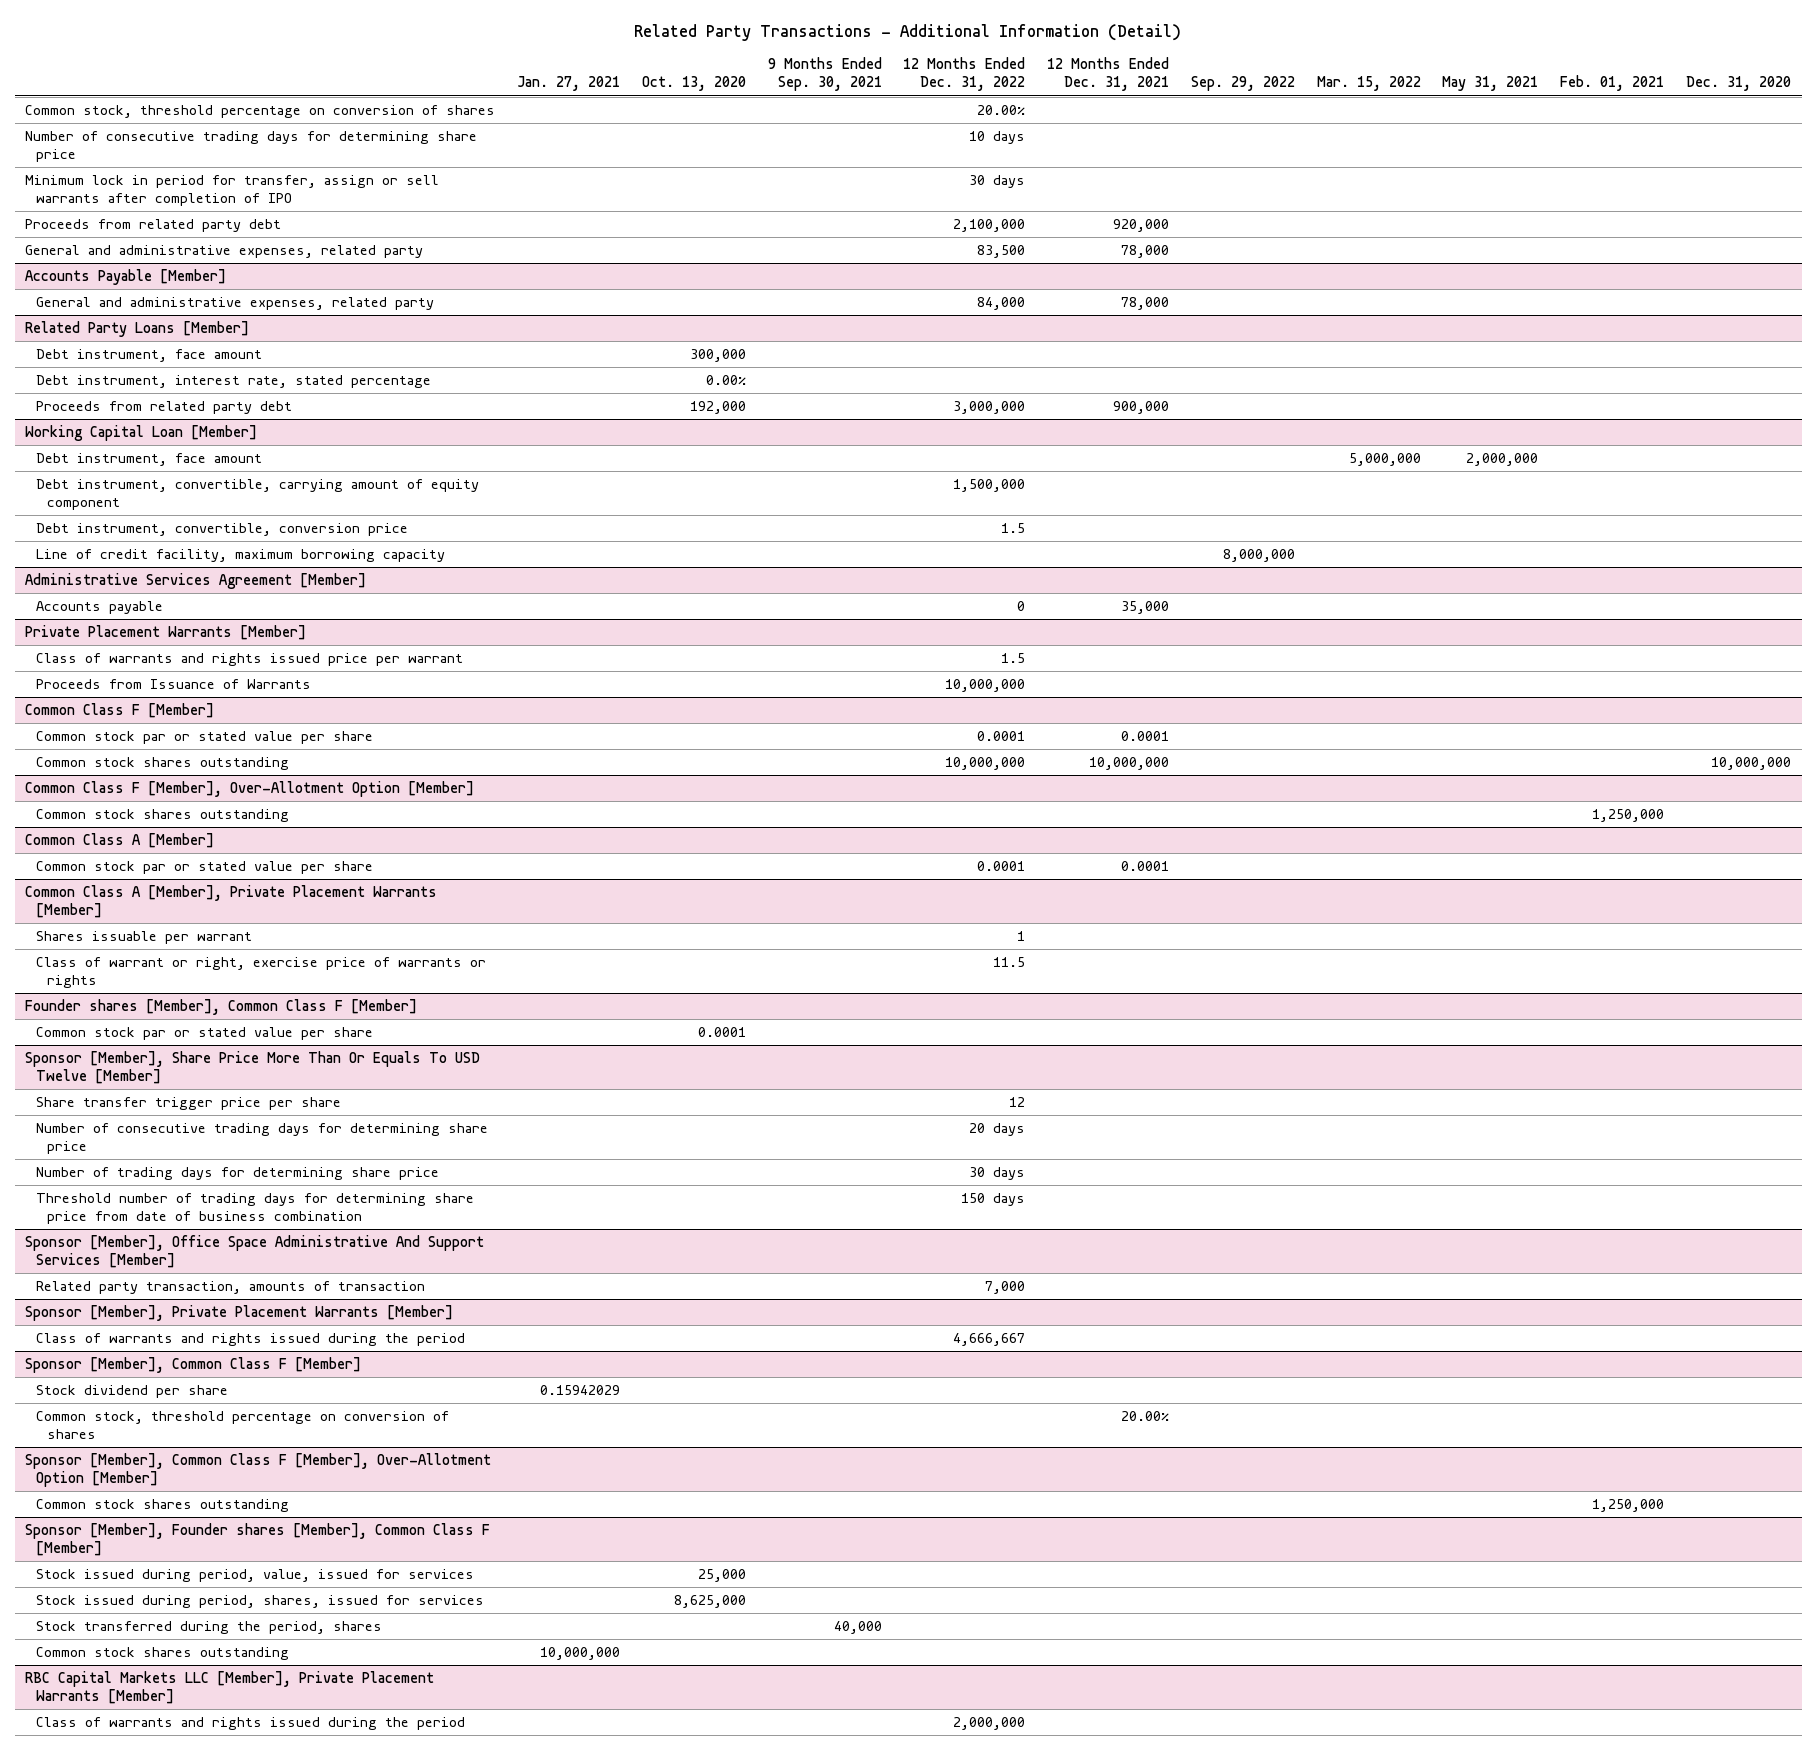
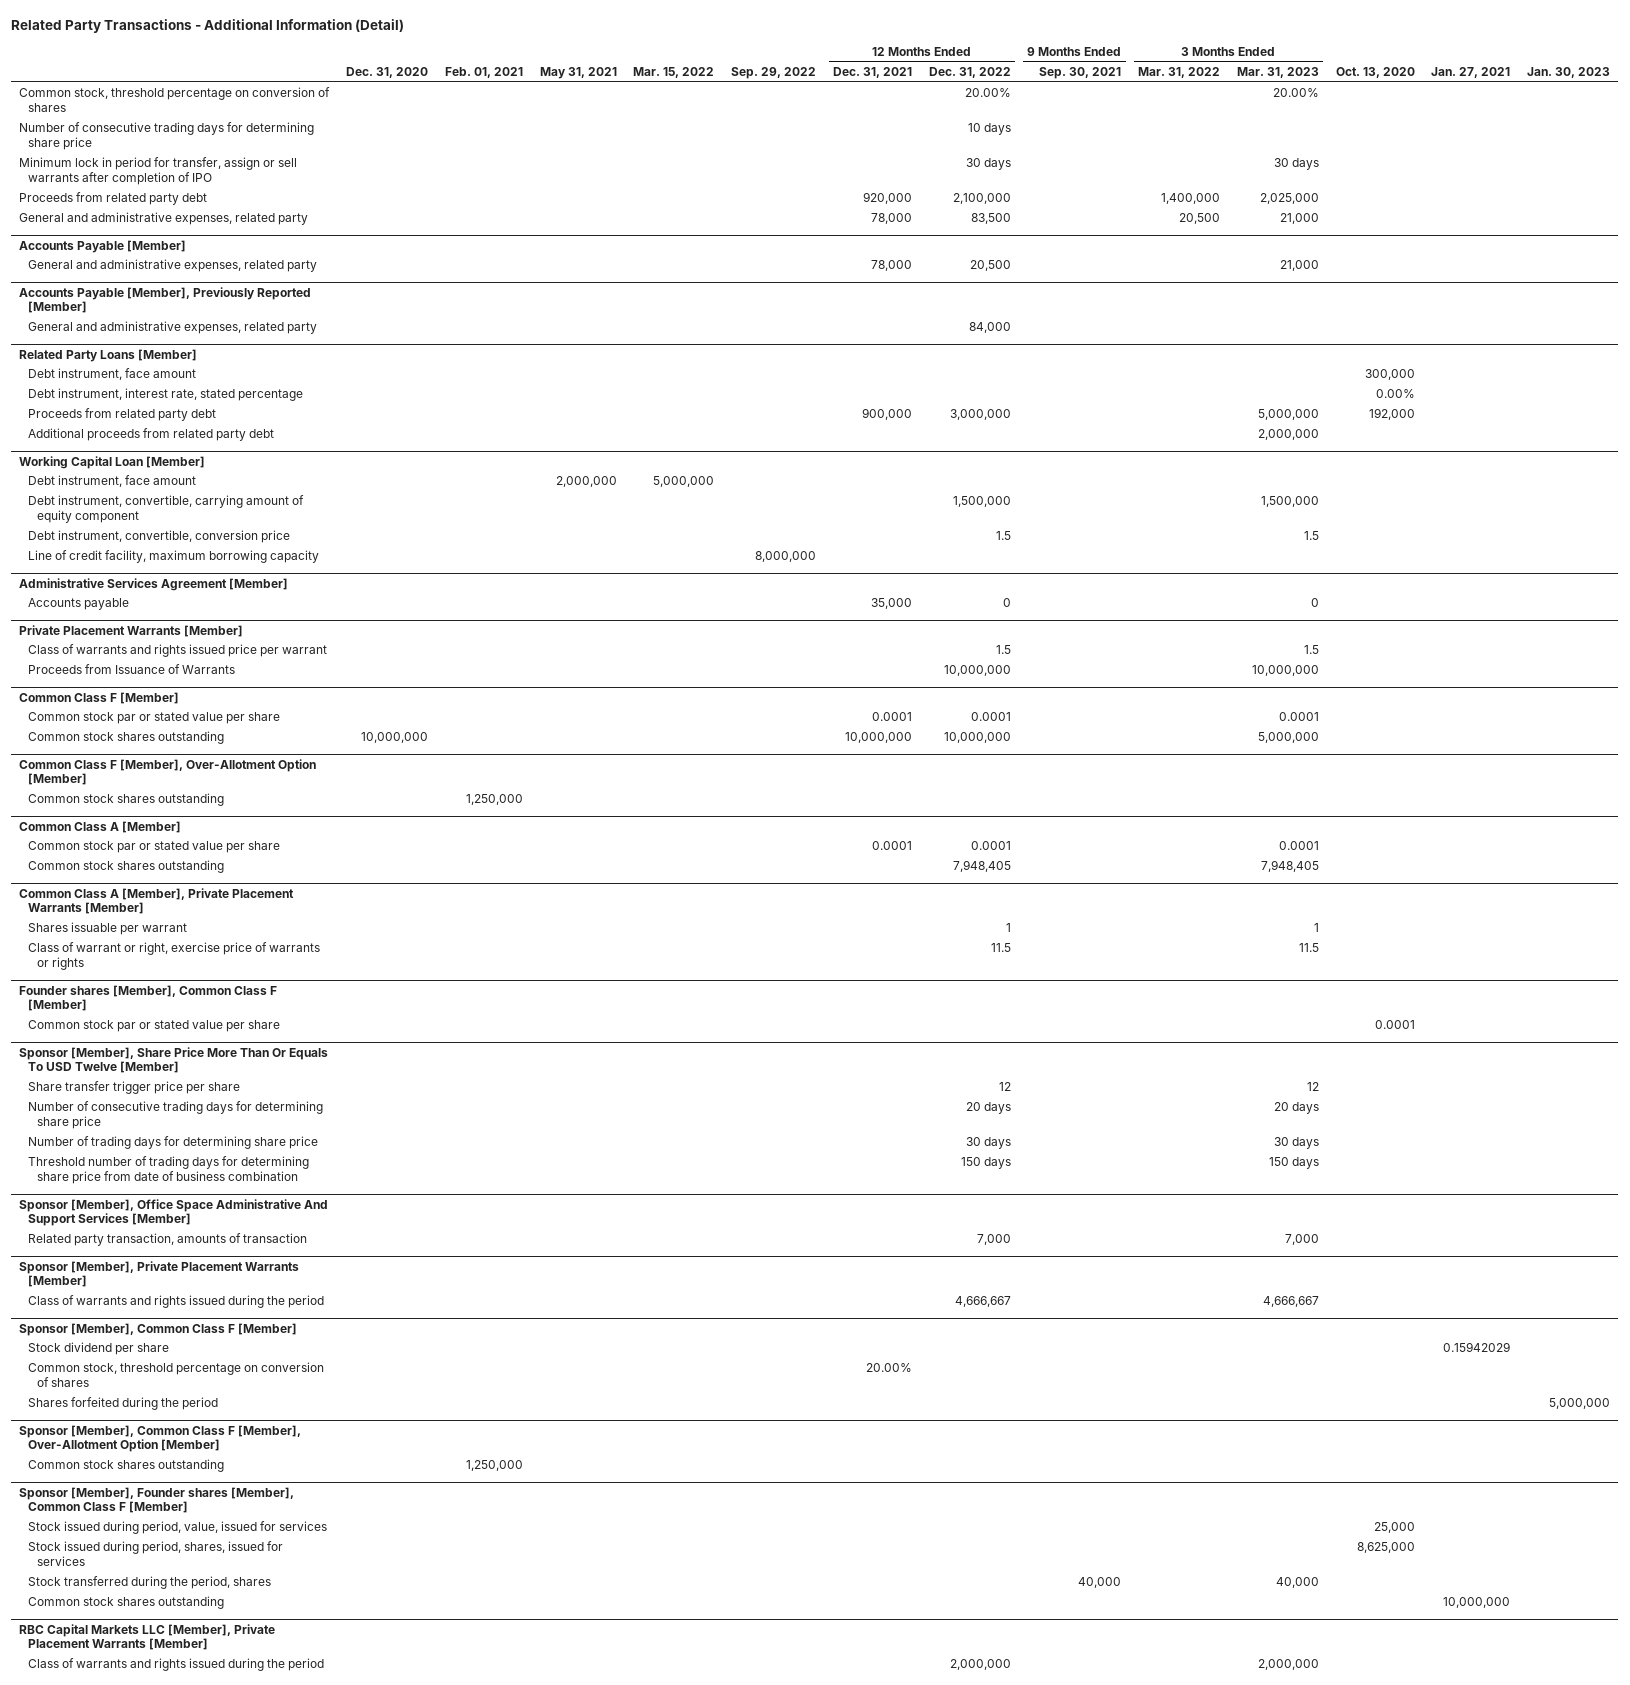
- | Jan. 27, 2021 | Oct. 13, 2020 | 9 Months Ended Sep. 30, 2021 | 12 Months Ended Dec. 31, 2022 | 12 Months Ended Dec. 31, 2021 | Sep. 29, 2022 | Mar. 15, 2022 | May 31, 2021 | Feb. 01, 2021 | Dec. 31, 2020
+ | Dec. 31, 2020 | Feb. 01, 2021 | May 31, 2021 | Mar. 15, 2022 | Sep. 29, 2022 | 12 Months Ended Dec. 31, 2021 | 12 Months Ended Dec. 31, 2022 | 9 Months Ended Sep. 30, 2021 | 3 Months Ended Mar. 31, 2022 | 3 Months Ended Mar. 31, 2023 | Oct. 13, 2020 | Jan. 27, 2021 | Jan. 30, 2023
@ Accounts Payable [Member]
- General and administrative expenses, related party | | | | 84,000 | 78,000 | | | | |
+ General and administrative expenses, related party | | | | | | 78,000 | 20,500 | | | 21,000 | | |
+ Accounts Payable [Member], Previously Reported [Member]
+ General and administrative expenses, related party | | | | | | | 84,000 | | | | | |
@ Related Party Loans [Member]
+ Additional proceeds from related party debt | | | | | | | | | | 2,000,000 | | |
@ Common Class A [Member]
+ Common stock shares outstanding | | | | | | | 7,948,405 | | | 7,948,405 | | |
@ Sponsor [Member], Common Class F [Member]
+ Shares forfeited during the period | | | | | | | | | | | | | 5,000,000

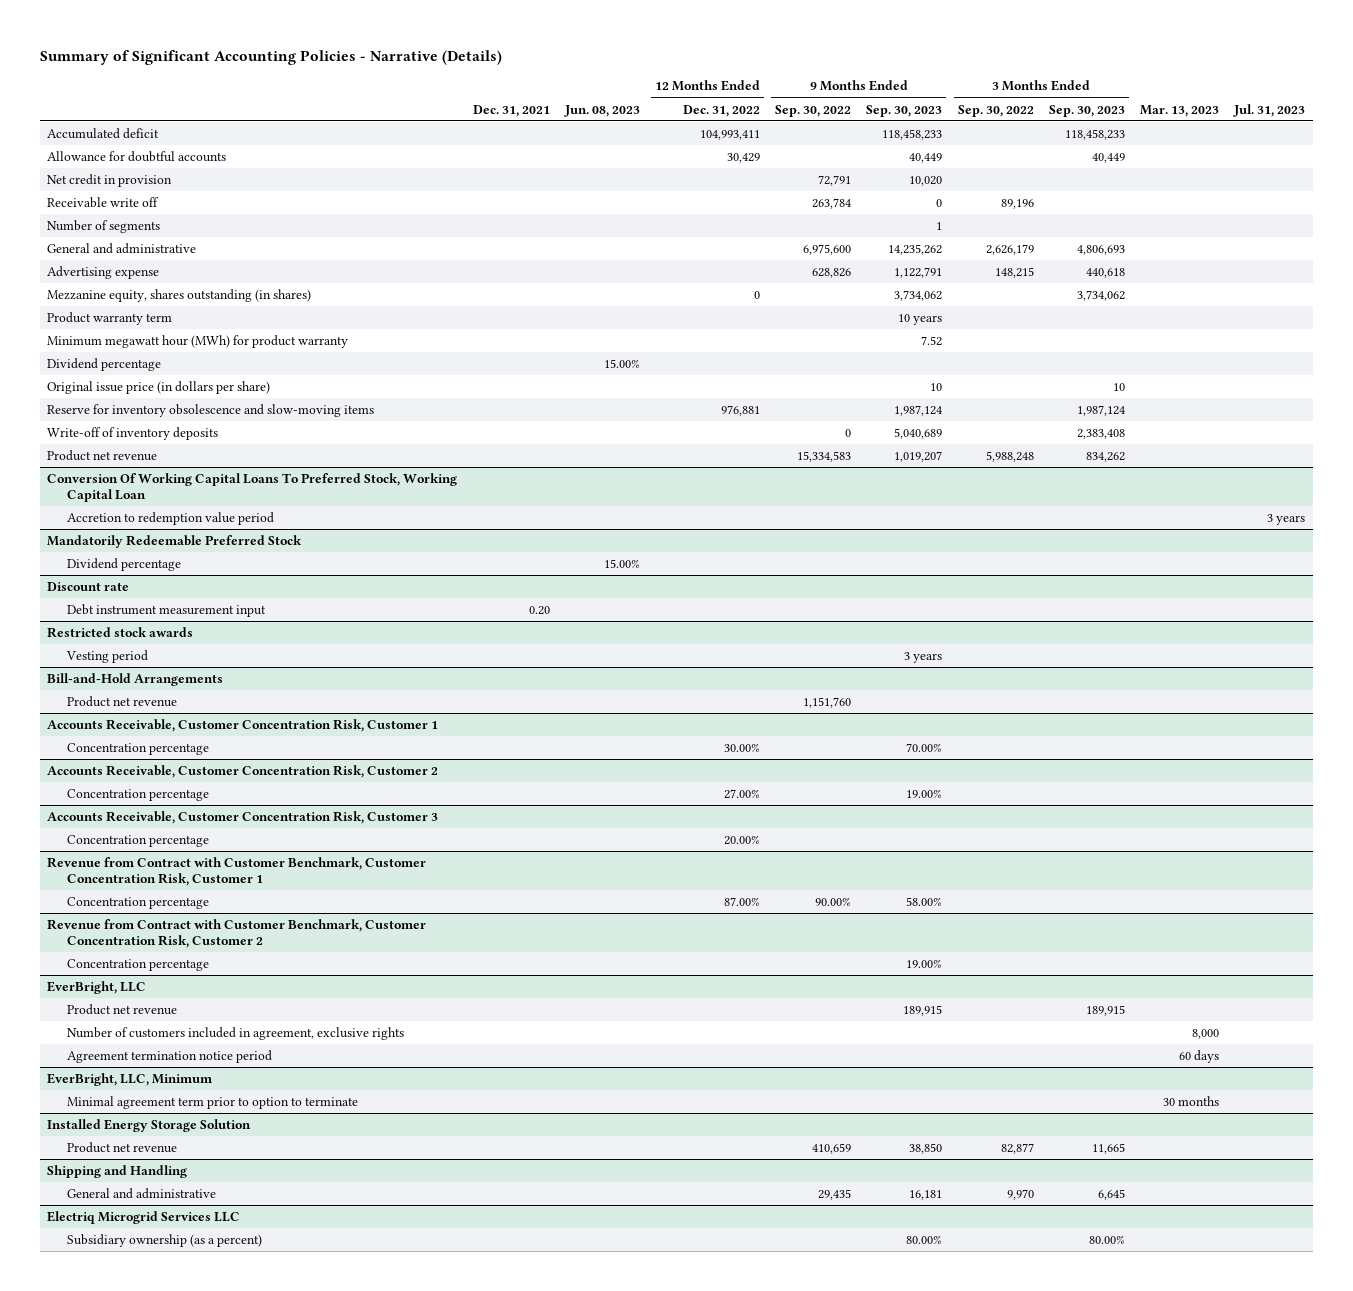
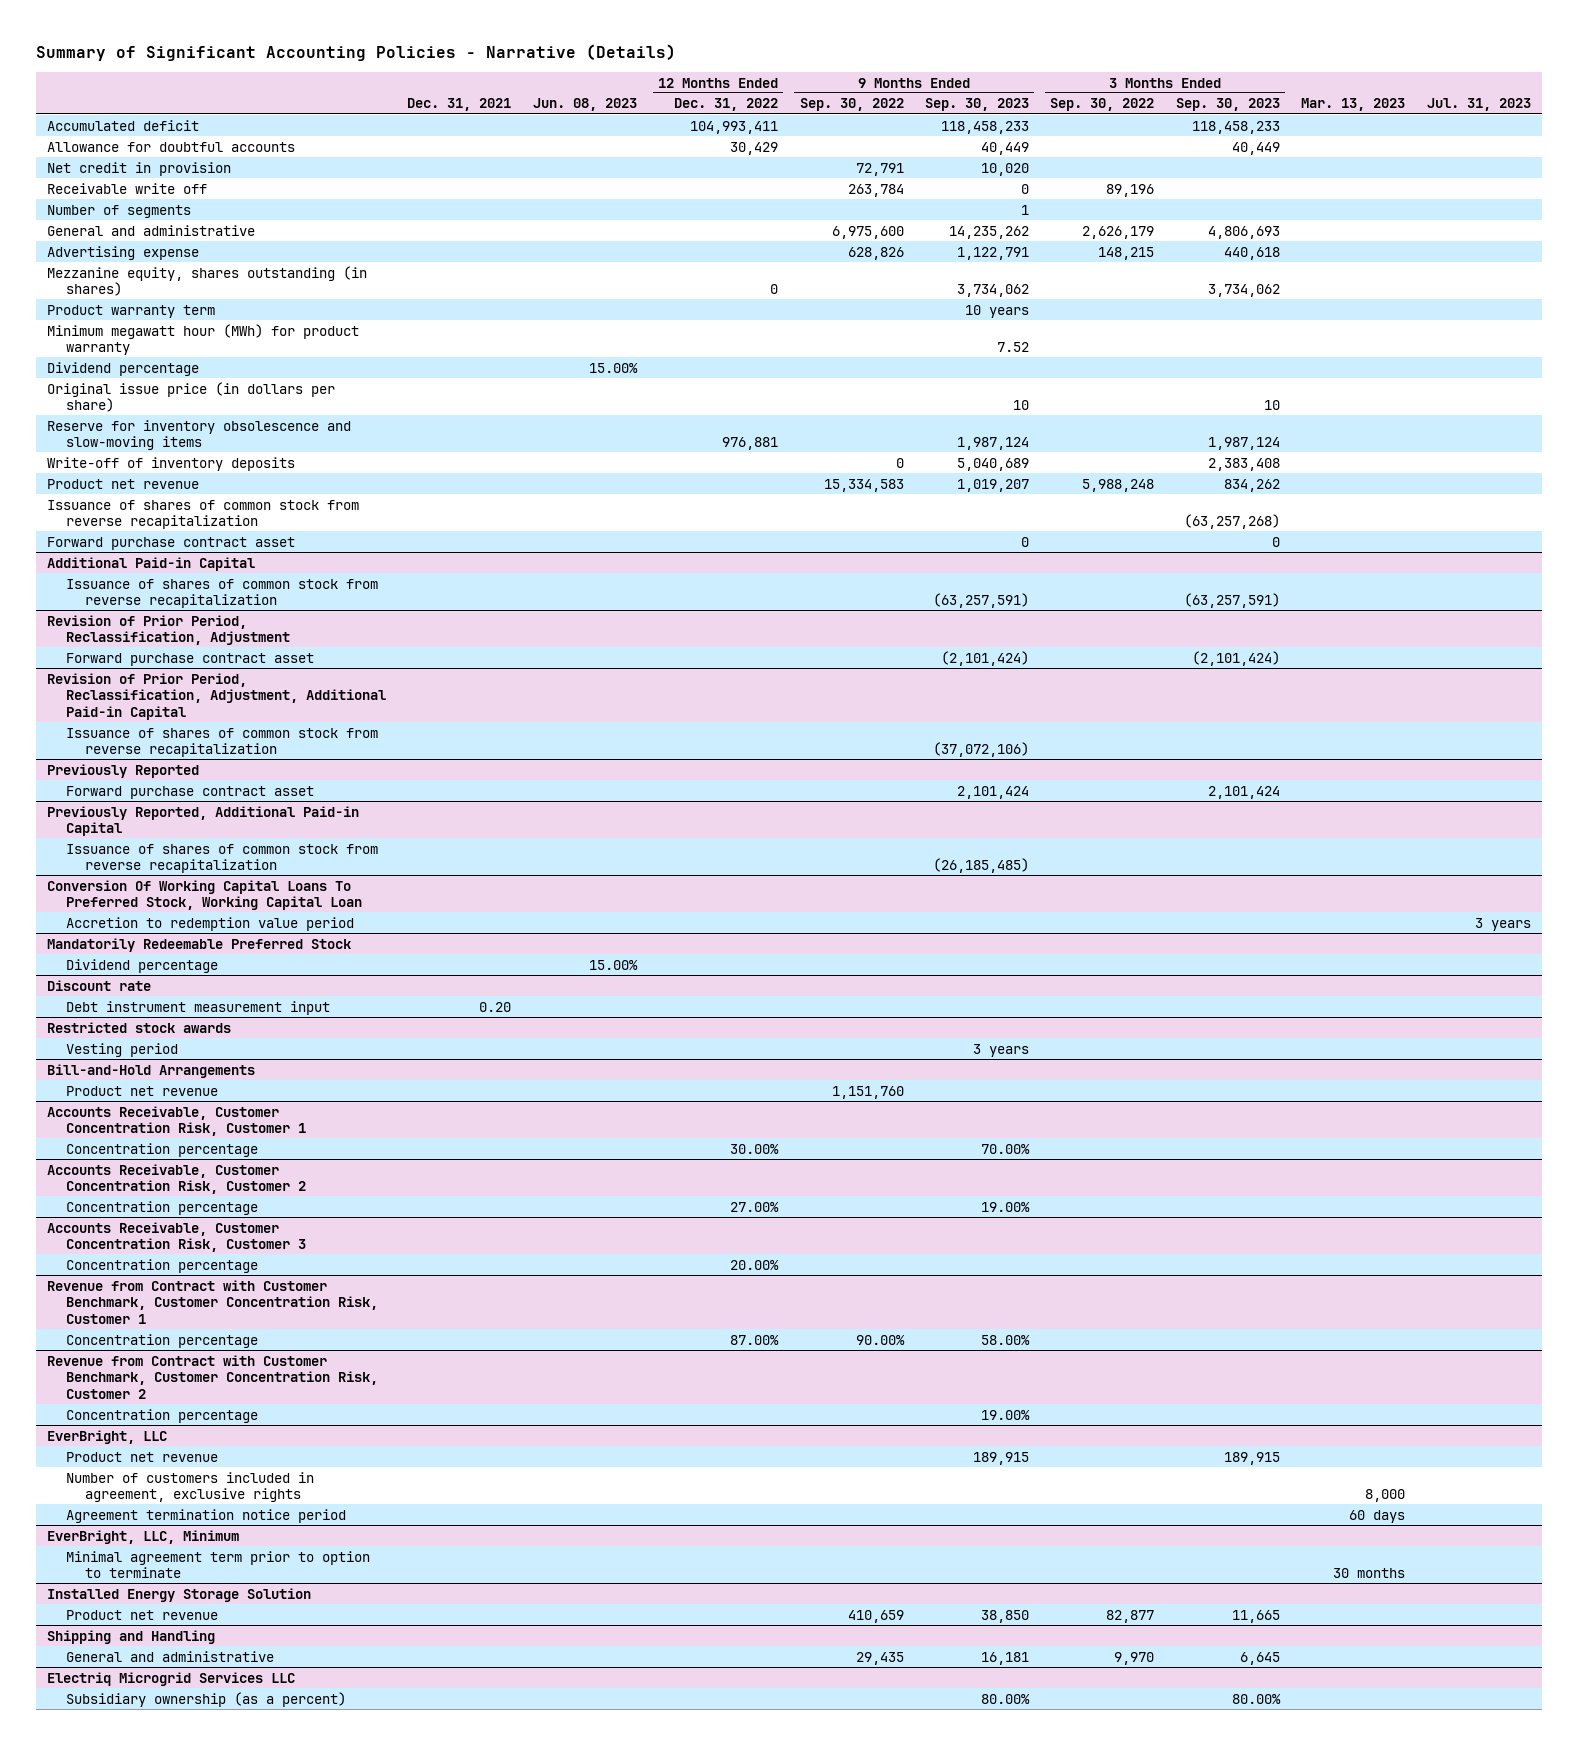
+ Issuance of shares of common stock from reverse recapitalization | | | | | | | (63,257,268) | |
+ Forward purchase contract asset | | | | | 0 | | 0 | |
+ Additional Paid-in Capital
+ Issuance of shares of common stock from reverse recapitalization | | | | | (63,257,591) | | (63,257,591) | |
+ Revision of Prior Period, Reclassification, Adjustment
+ Forward purchase contract asset | | | | | (2,101,424) | | (2,101,424) | |
+ Revision of Prior Period, Reclassification, Adjustment, Additional Paid-in Capital
+ Issuance of shares of common stock from reverse recapitalization | | | | | (37,072,106) | | | |
+ Previously Reported
+ Forward purchase contract asset | | | | | 2,101,424 | | 2,101,424 | |
+ Previously Reported, Additional Paid-in Capital
+ Issuance of shares of common stock from reverse recapitalization | | | | | (26,185,485) | | | |

